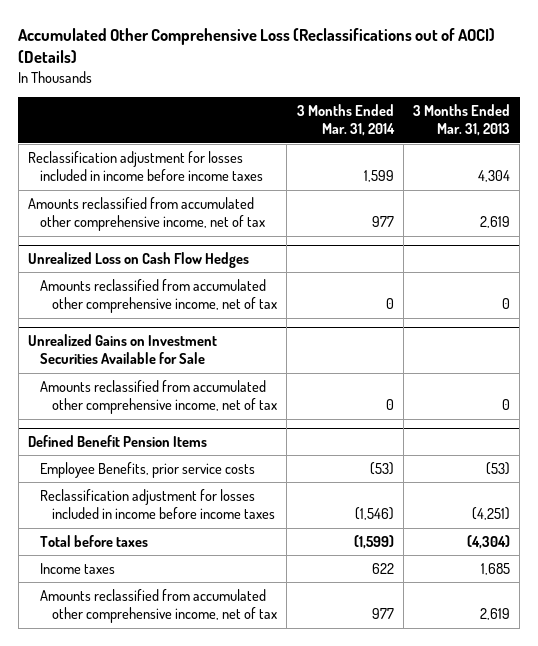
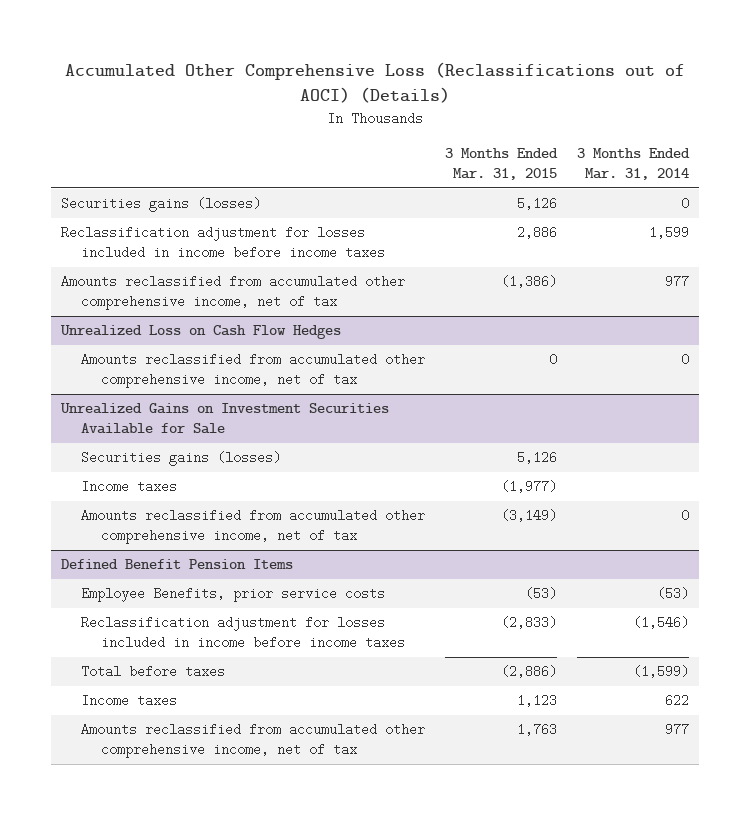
- | 3 Months Ended Mar. 31, 2014 | 3 Months Ended Mar. 31, 2013
+ | 3 Months Ended Mar. 31, 2015 | 3 Months Ended Mar. 31, 2014
+ Securities gains (losses) | 5,126 | 0
@ Unrealized Gains on Investment Securities Available for Sale
+ Securities gains (losses) | 5,126 |
+ Income taxes | (1,977) |

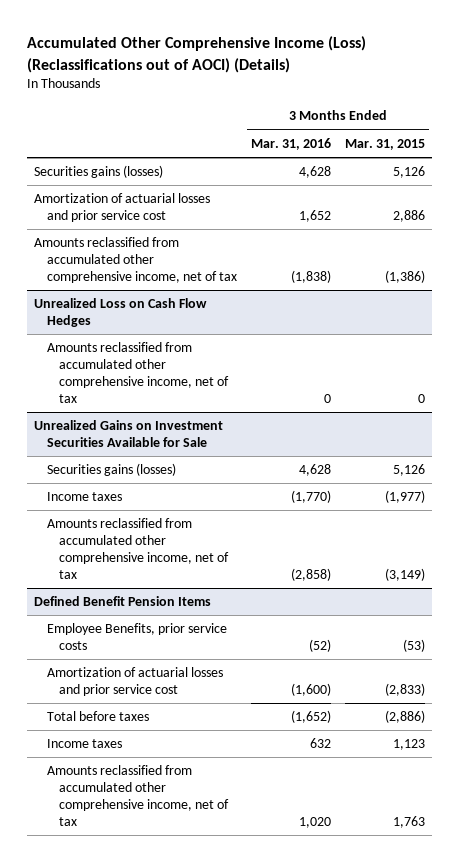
- Accumulated Other Comprehensive Loss (Reclassifications out of AOCI) (Details)
+ Accumulated Other Comprehensive Income (Loss) (Reclassifications out of AOCI) (Details)
- | 3 Months Ended Mar. 31, 2015 | 3 Months Ended Mar. 31, 2014
+ | 3 Months Ended Mar. 31, 2016 | 3 Months Ended Mar. 31, 2015
- Reclassification adjustment for losses included in income before income taxes | 2,886 | 1,599
+ Amortization of actuarial losses and prior service cost | 1,652 | 2,886
@ Defined Benefit Pension Items
- Reclassification adjustment for losses included in income before income taxes | (2,833) | (1,546)
+ Amortization of actuarial losses and prior service cost | (1,600) | (2,833)

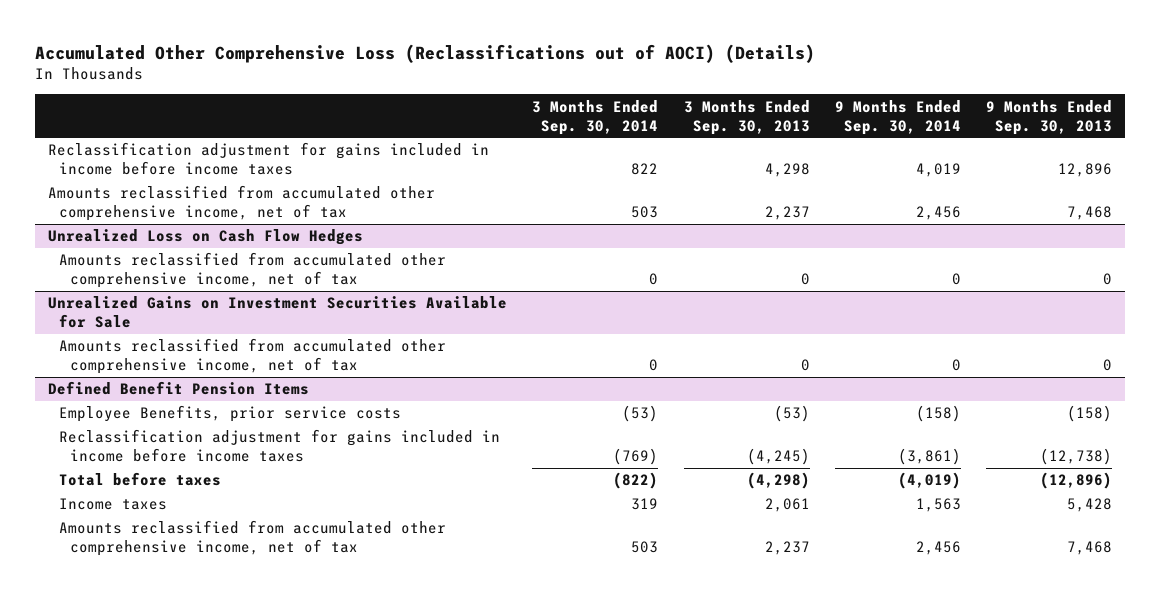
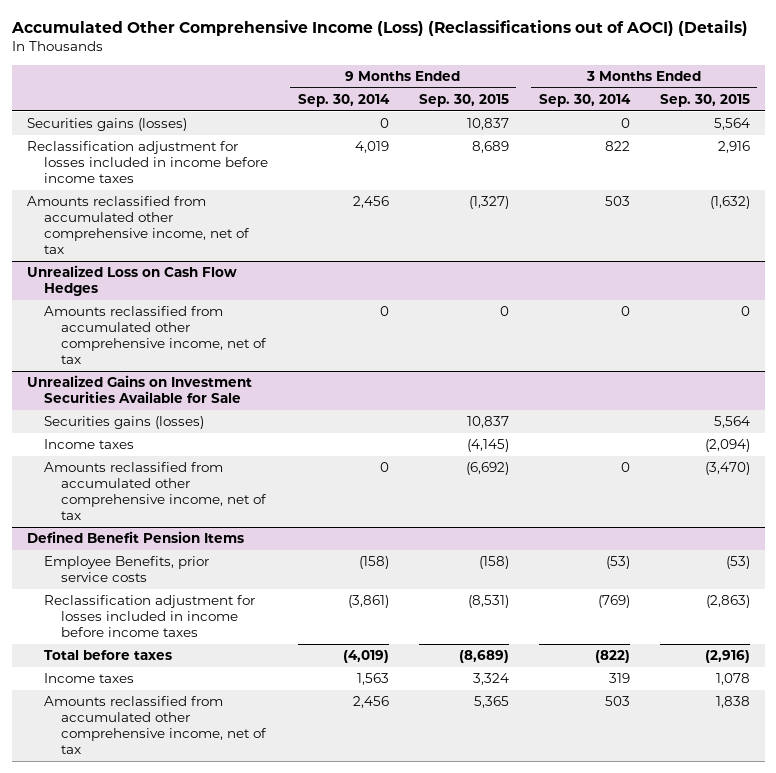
- Accumulated Other Comprehensive Loss (Reclassifications out of AOCI) (Details)
+ Accumulated Other Comprehensive Income (Loss) (Reclassifications out of AOCI) (Details)
- | 3 Months Ended Sep. 30, 2014 | 3 Months Ended Sep. 30, 2013 | 9 Months Ended Sep. 30, 2014 | 9 Months Ended Sep. 30, 2013
+ | 9 Months Ended Sep. 30, 2014 | 9 Months Ended Sep. 30, 2015 | 3 Months Ended Sep. 30, 2014 | 3 Months Ended Sep. 30, 2015
- Reclassification adjustment for gains included in income before income taxes | 822 | 4,298 | 4,019 | 12,896
+ Securities gains (losses) | 0 | 10,837 | 0 | 5,564
+ Reclassification adjustment for losses included in income before income taxes | 4,019 | 8,689 | 822 | 2,916
@ Unrealized Gains on Investment Securities Available for Sale
+ Securities gains (losses) | | 10,837 | | 5,564
+ Income taxes | | (4,145) | | (2,094)
@ Defined Benefit Pension Items
- Reclassification adjustment for gains included in income before income taxes | (769) | (4,245) | (3,861) | (12,738)
+ Reclassification adjustment for losses included in income before income taxes | (3,861) | (8,531) | (769) | (2,863)

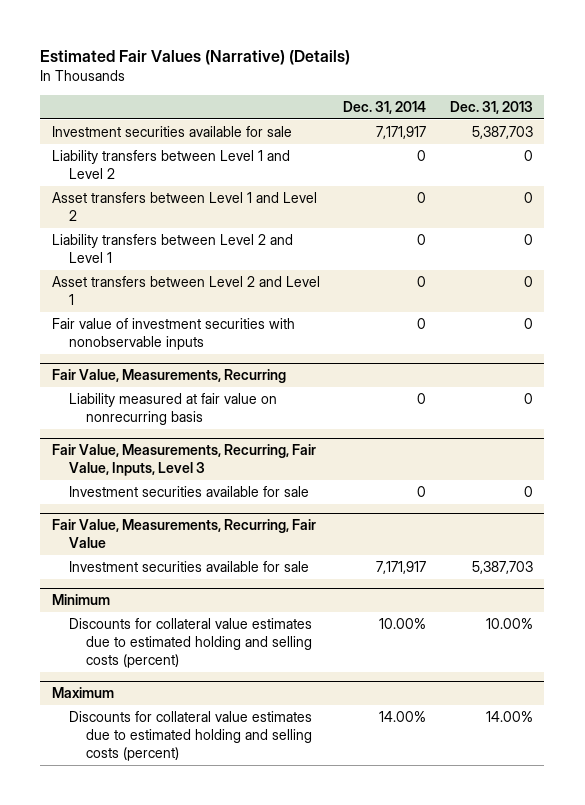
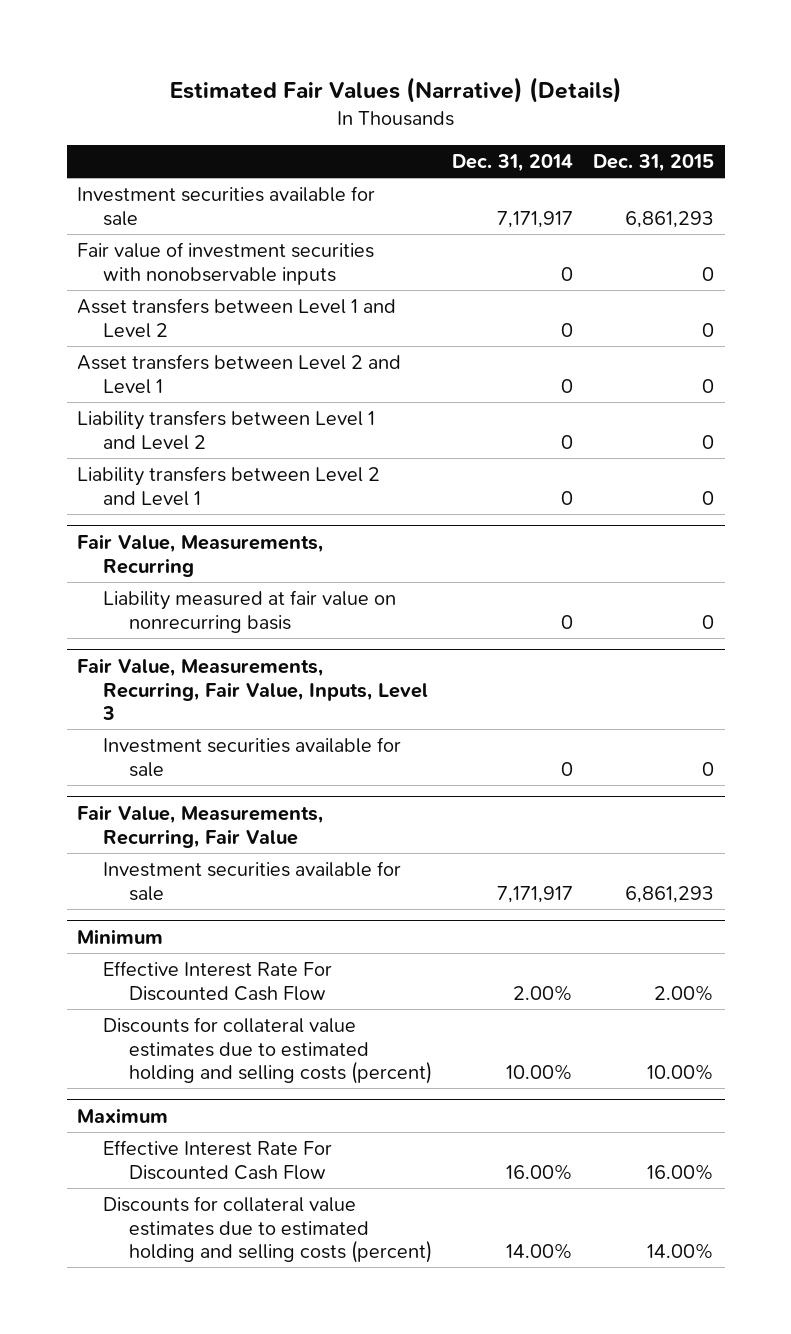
- | Dec. 31, 2014 | Dec. 31, 2013
+ | Dec. 31, 2014 | Dec. 31, 2015
moved up: Fair value of investment securities with nonobservable inputs | 0 | 0
moved down: Liability transfers between Level 1 and Level 2 | 0 | 0
moved down: Liability transfers between Level 2 and Level 1 | 0 | 0
@ Minimum
+ Effective Interest Rate For Discounted Cash Flow | 2.00% | 2.00%
@ Maximum
+ Effective Interest Rate For Discounted Cash Flow | 16.00% | 16.00%

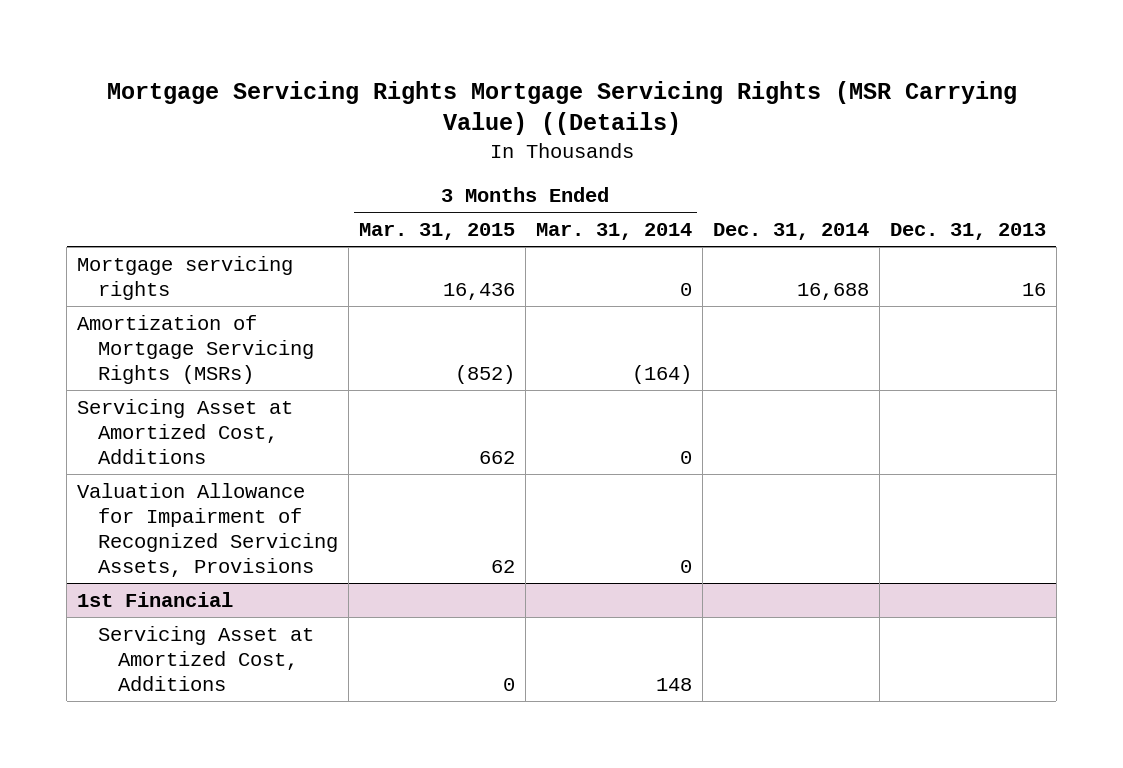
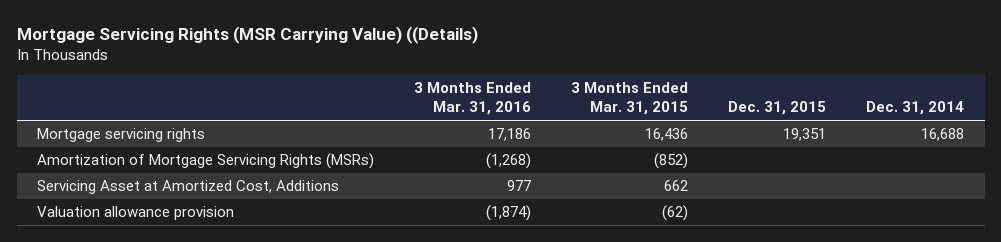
- Mortgage Servicing Rights Mortgage Servicing Rights (MSR Carrying Value) ((Details)
+ Mortgage Servicing Rights (MSR Carrying Value) ((Details)
- | 3 Months Ended Mar. 31, 2015 | 3 Months Ended Mar. 31, 2014 | Dec. 31, 2014 | Dec. 31, 2013
+ | 3 Months Ended Mar. 31, 2016 | 3 Months Ended Mar. 31, 2015 | Dec. 31, 2015 | Dec. 31, 2014
- Valuation Allowance for Impairment of Recognized Servicing Assets, Provisions | 62 | 0 | |
- 1st Financial
- Servicing Asset at Amortized Cost, Additions | 0 | 148 | |
+ Valuation allowance provision | (1,874) | (62) | |

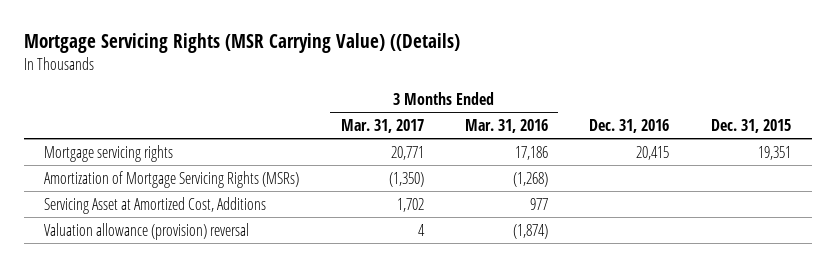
- | 3 Months Ended Mar. 31, 2016 | 3 Months Ended Mar. 31, 2015 | Dec. 31, 2015 | Dec. 31, 2014
+ | 3 Months Ended Mar. 31, 2017 | 3 Months Ended Mar. 31, 2016 | Dec. 31, 2016 | Dec. 31, 2015
- Valuation allowance provision | (1,874) | (62) | |
+ Valuation allowance (provision) reversal | 4 | (1,874) | |

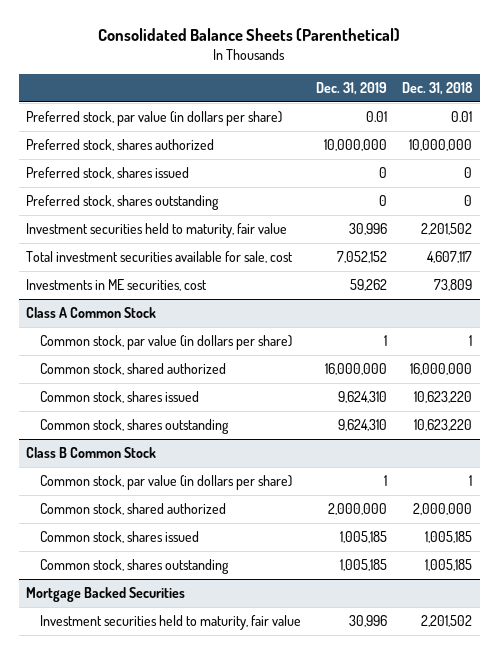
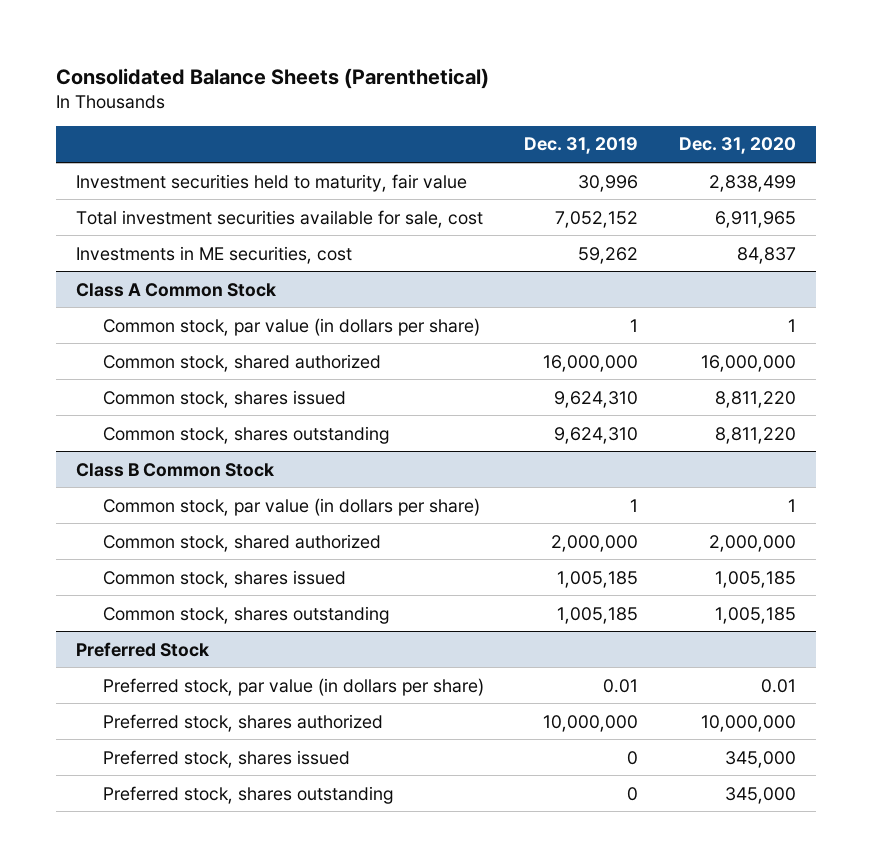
- | Dec. 31, 2019 | Dec. 31, 2018
+ | Dec. 31, 2019 | Dec. 31, 2020
- Preferred stock, par value (in dollars per share) | 0.01 | 0.01
- Preferred stock, shares authorized | 10,000,000 | 10,000,000
- Preferred stock, shares issued | 0 | 0
- Preferred stock, shares outstanding | 0 | 0
- Mortgage Backed Securities
- Investment securities held to maturity, fair value | 30,996 | 2,201,502
+ Preferred Stock
+ Preferred stock, par value (in dollars per share) | 0.01 | 0.01
+ Preferred stock, shares authorized | 10,000,000 | 10,000,000
+ Preferred stock, shares issued | 0 | 345,000
+ Preferred stock, shares outstanding | 0 | 345,000

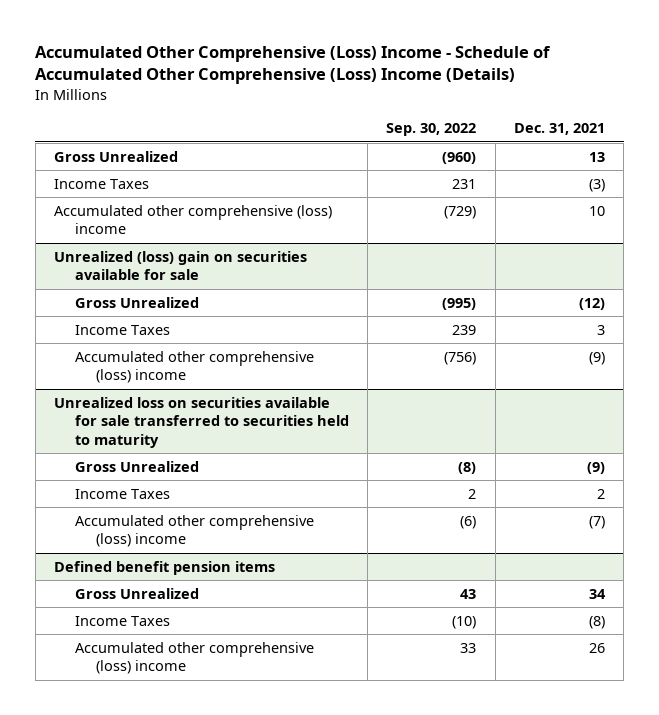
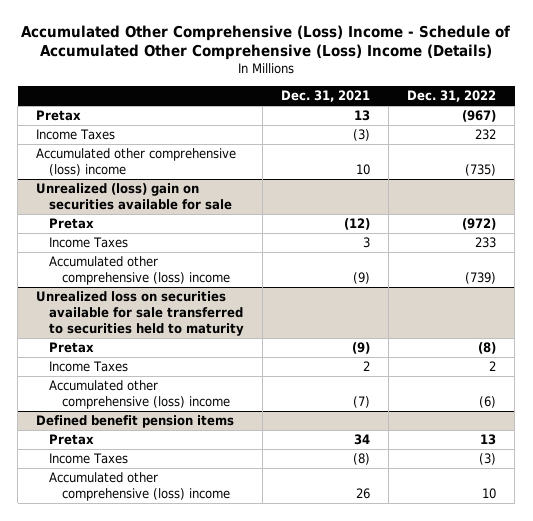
- | Sep. 30, 2022 | Dec. 31, 2021
+ | Dec. 31, 2021 | Dec. 31, 2022
- Gross Unrealized | (960) | 13
+ Pretax | 13 | (967)
@ Unrealized (loss) gain on securities available for sale
- Gross Unrealized | (995) | (12)
+ Pretax | (12) | (972)
@ Unrealized loss on securities available for sale transferred to securities held to maturity
- Gross Unrealized | (8) | (9)
+ Pretax | (9) | (8)
@ Defined benefit pension items
- Gross Unrealized | 43 | 34
+ Pretax | 34 | 13

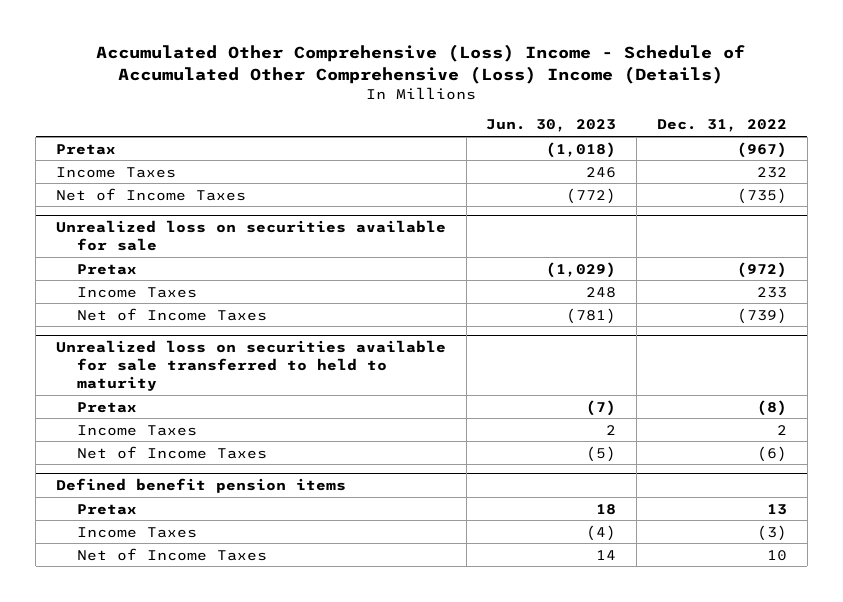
- | Dec. 31, 2021 | Dec. 31, 2022
+ | Jun. 30, 2023 | Dec. 31, 2022
- Accumulated other comprehensive (loss) income | 10 | (735)
- Unrealized (loss) gain on securities available for sale
+ Net of Income Taxes | (772) | (735)
+ Unrealized loss on securities available for sale
- Accumulated other comprehensive (loss) income | (9) | (739)
- Unrealized loss on securities available for sale transferred to securities held to maturity
+ Net of Income Taxes | (781) | (739)
+ Unrealized loss on securities available for sale transferred to held to maturity
- Accumulated other comprehensive (loss) income | (7) | (6)
+ Net of Income Taxes | (5) | (6)
@ Defined benefit pension items
- Accumulated other comprehensive (loss) income | 26 | 10
+ Net of Income Taxes | 14 | 10

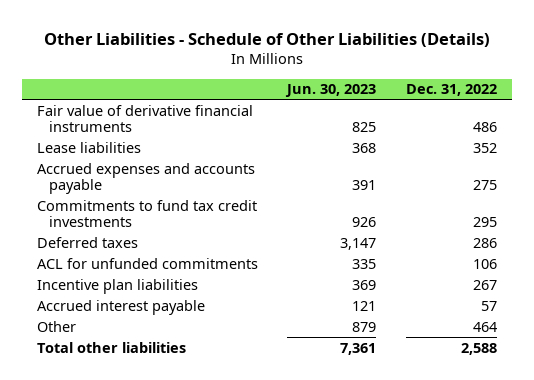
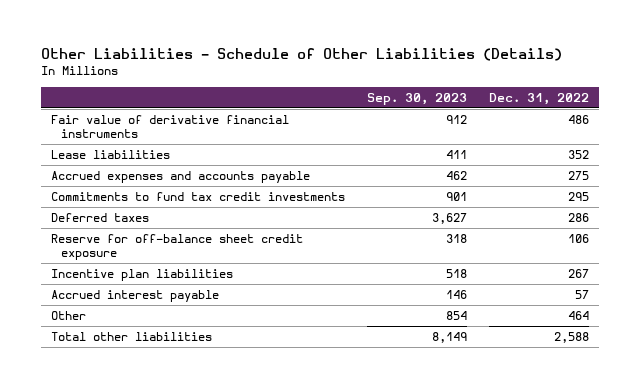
- | Jun. 30, 2023 | Dec. 31, 2022
+ | Sep. 30, 2023 | Dec. 31, 2022
- ACL for unfunded commitments | 335 | 106
+ Reserve for off-balance sheet credit exposure | 318 | 106

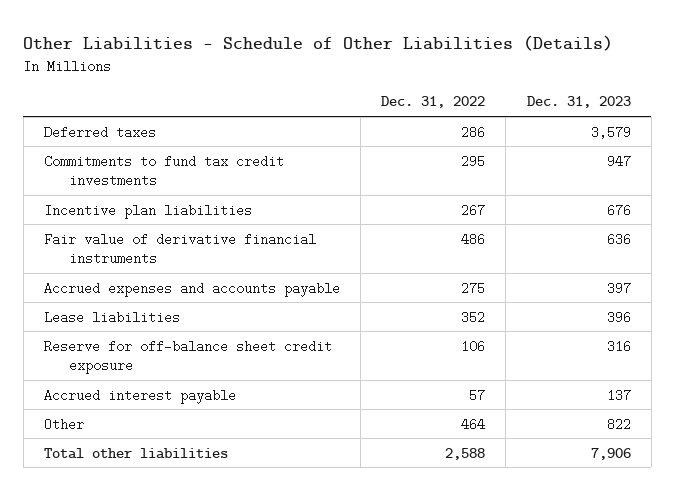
- | Sep. 30, 2023 | Dec. 31, 2022
+ | Dec. 31, 2022 | Dec. 31, 2023
moved up: Deferred taxes | 286 | 3,579
moved up: Commitments to fund tax credit investments | 295 | 947
moved up: Incentive plan liabilities | 267 | 676
moved down: Lease liabilities | 352 | 396

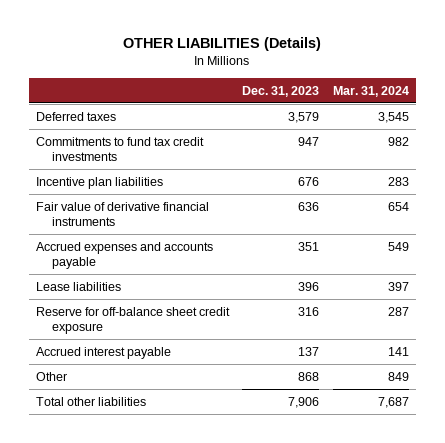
- Other Liabilities - Schedule of Other Liabilities (Details)
+ OTHER LIABILITIES (Details)
- | Dec. 31, 2022 | Dec. 31, 2023
+ | Dec. 31, 2023 | Mar. 31, 2024
- Accrued expenses and accounts payable | 275 | 397
+ Accrued expenses and accounts payable | 351 | 549
- Other | 464 | 822
+ Other | 868 | 849

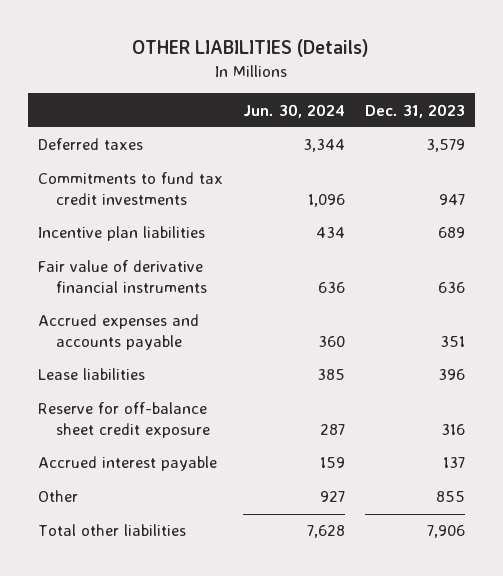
- | Dec. 31, 2023 | Mar. 31, 2024
+ | Jun. 30, 2024 | Dec. 31, 2023
- Incentive plan liabilities | 676 | 283
+ Incentive plan liabilities | 434 | 689
- Other | 868 | 849
+ Other | 927 | 855

